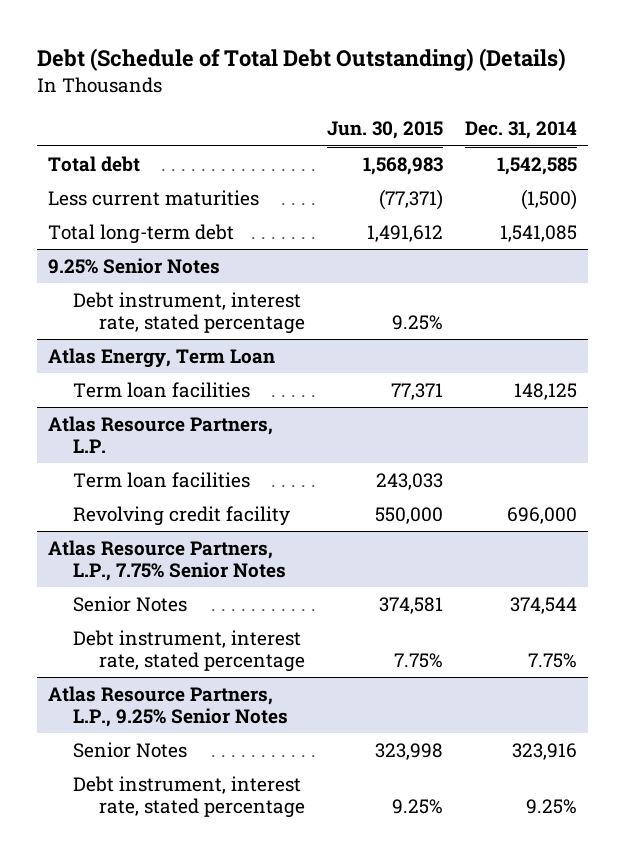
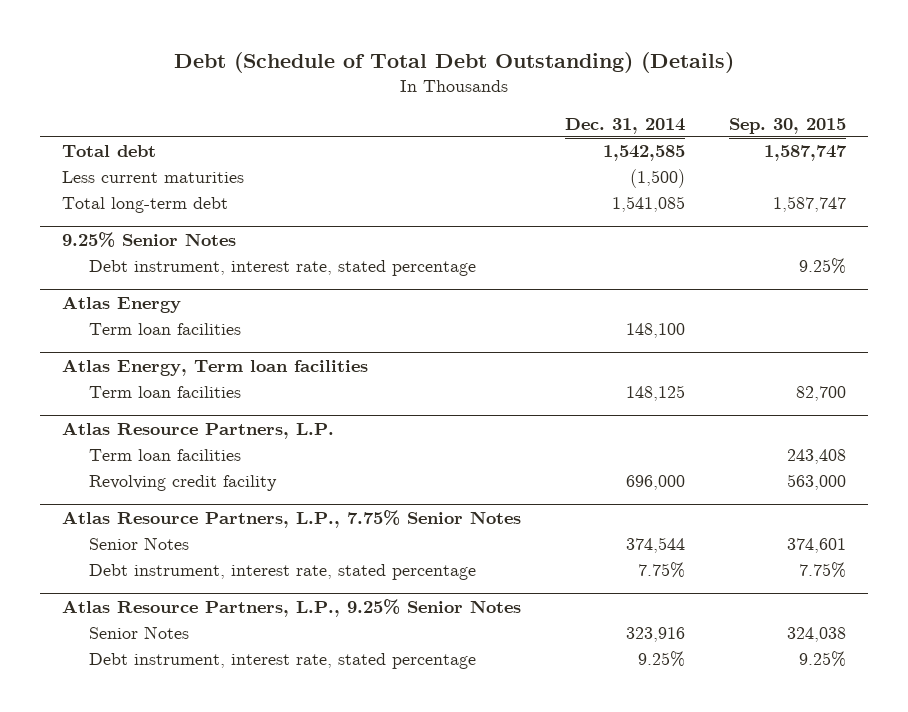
- | Jun. 30, 2015 | Dec. 31, 2014
+ | Dec. 31, 2014 | Sep. 30, 2015
- Atlas Energy, Term Loan
+ Atlas Energy
+ Term loan facilities | 148,100 |
+ Atlas Energy, Term loan facilities

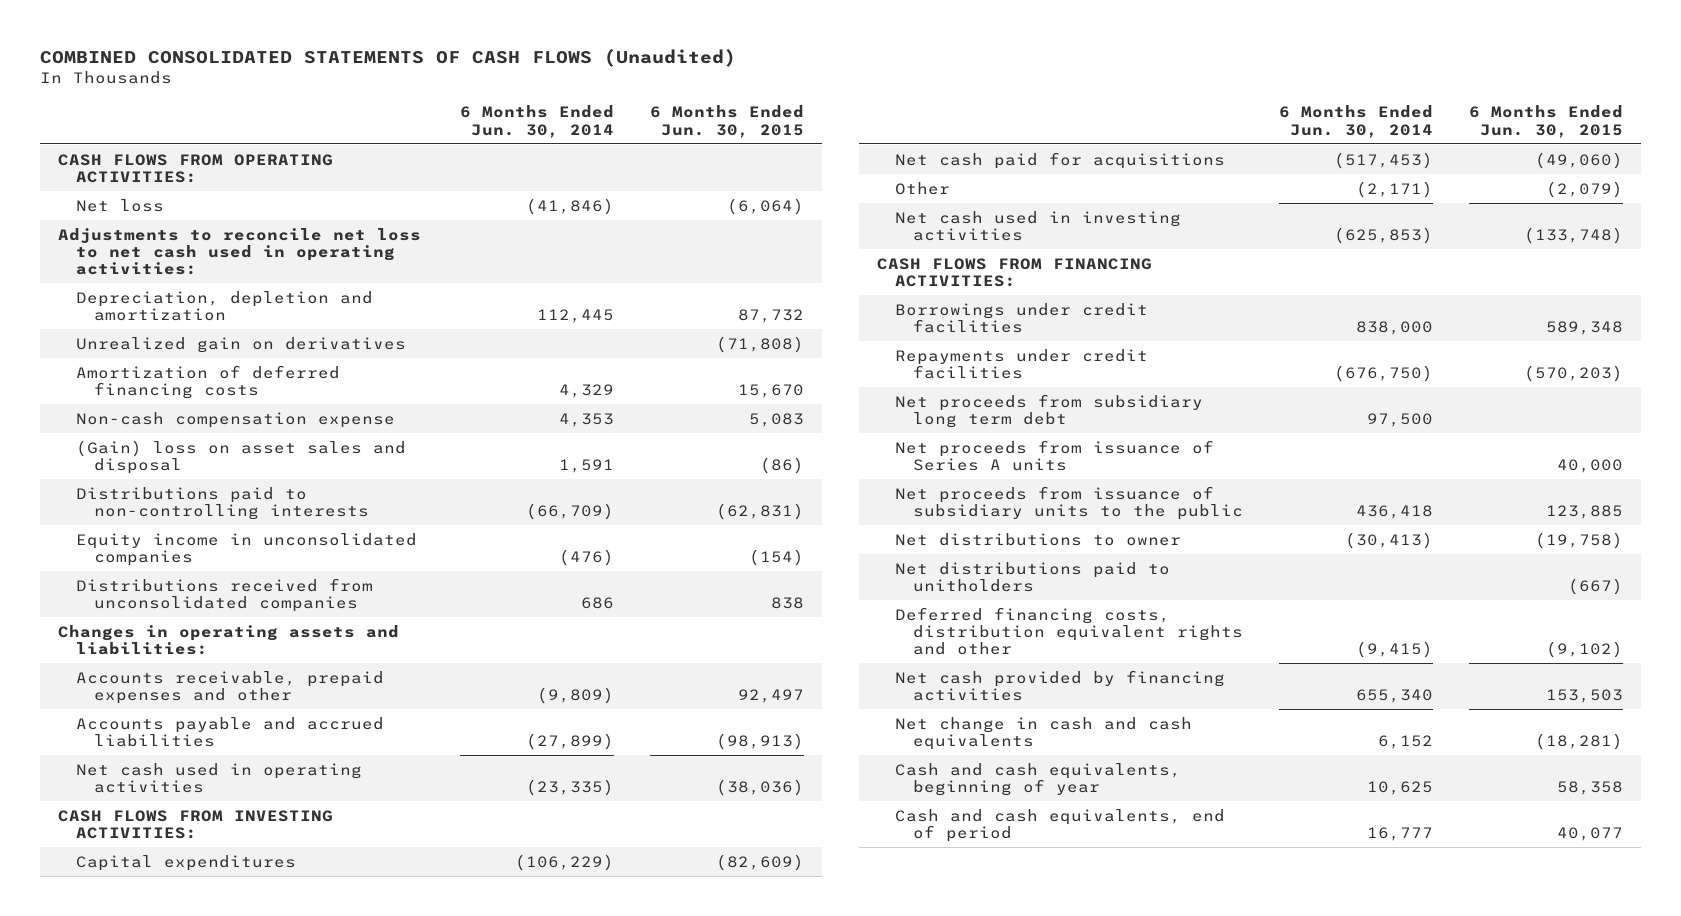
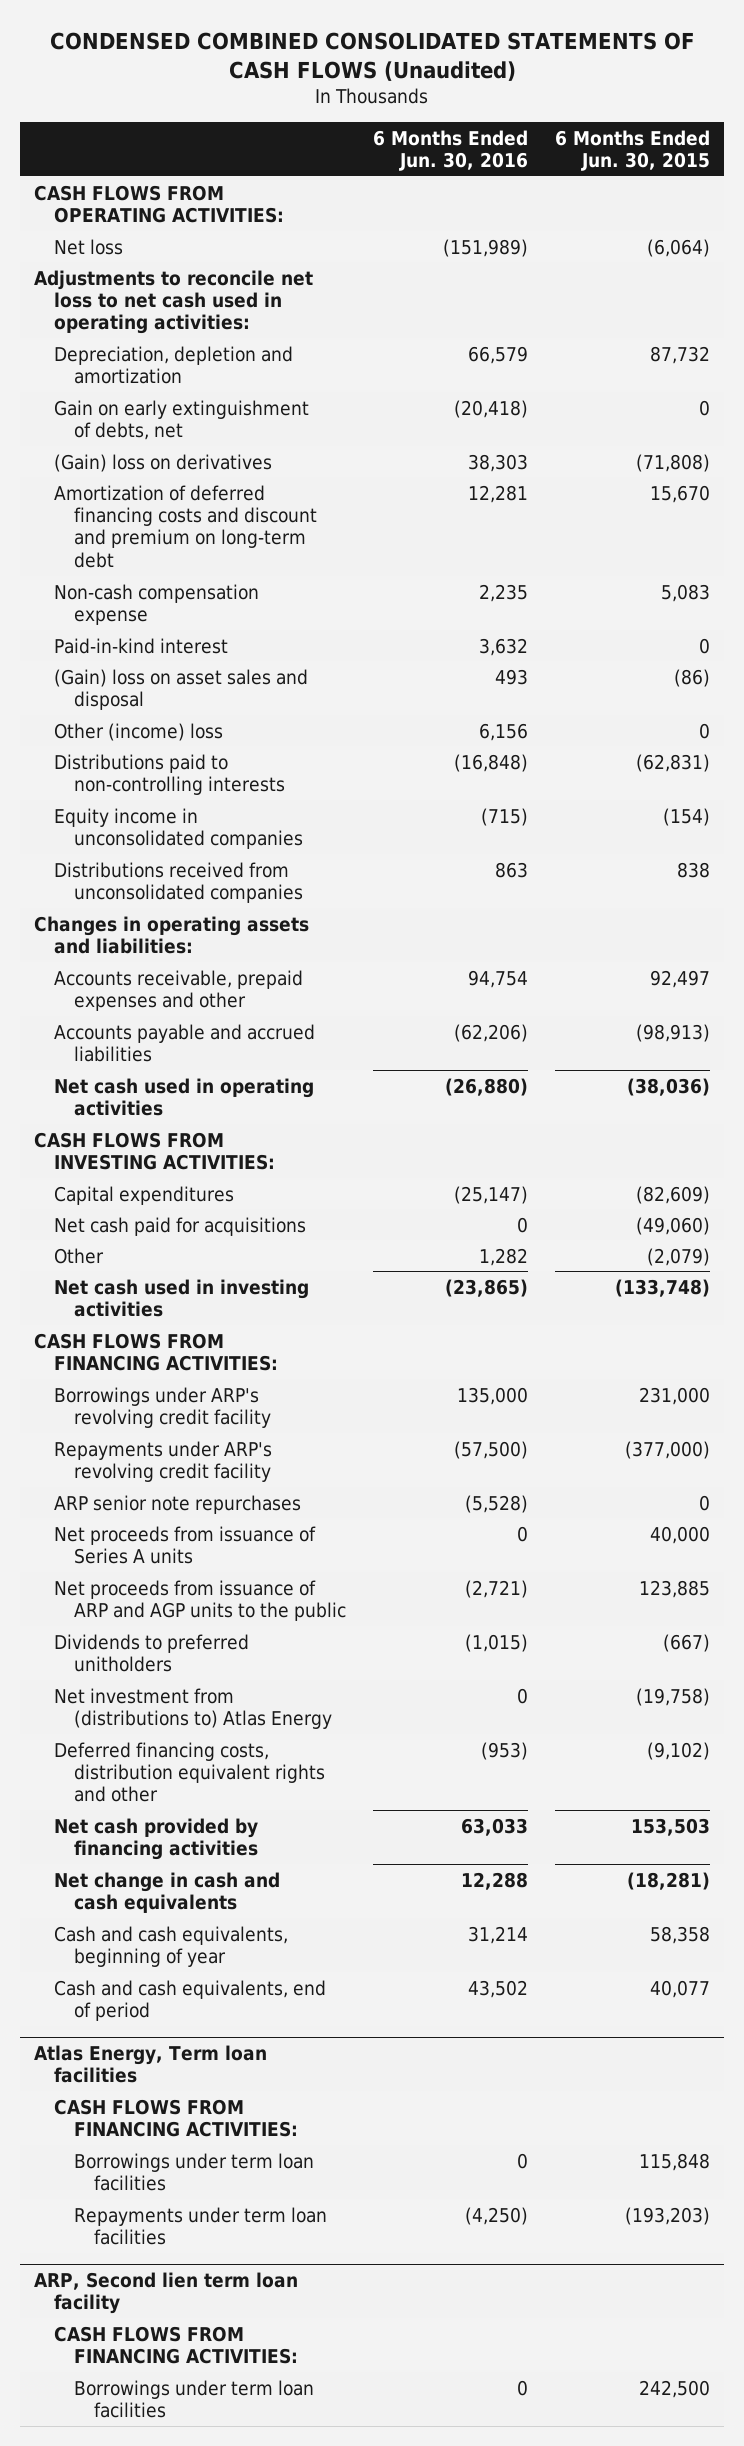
- COMBINED CONSOLIDATED STATEMENTS OF CASH FLOWS (Unaudited)
+ CONDENSED COMBINED CONSOLIDATED STATEMENTS OF CASH FLOWS (Unaudited)
- | 6 Months Ended Jun. 30, 2014 | 6 Months Ended Jun. 30, 2015
+ | 6 Months Ended Jun. 30, 2016 | 6 Months Ended Jun. 30, 2015
- Unrealized gain on derivatives | | (71,808)
- Amortization of deferred financing costs | 4,329 | 15,670
+ Gain on early extinguishment of debts, net | (20,418) | 0
+ (Gain) loss on derivatives | 38,303 | (71,808)
+ Amortization of deferred financing costs and discount and premium on long-term debt | 12,281 | 15,670
+ Paid-in-kind interest | 3,632 | 0
+ Other (income) loss | 6,156 | 0
- Borrowings under credit facilities | 838,000 | 589,348
- Repayments under credit facilities | (676,750) | (570,203)
- Net proceeds from subsidiary long term debt | 97,500 |
+ Borrowings under ARP's revolving credit facility | 135,000 | 231,000
+ Repayments under ARP's revolving credit facility | (57,500) | (377,000)
+ ARP senior note repurchases | (5,528) | 0
- Net proceeds from issuance of subsidiary units to the public | 436,418 | 123,885
- Net distributions to owner | (30,413) | (19,758)
- Net distributions paid to unitholders | | (667)
+ Net proceeds from issuance of ARP and AGP units to the public | (2,721) | 123,885
+ Dividends to preferred unitholders | (1,015) | (667)
+ Net investment from (distributions to) Atlas Energy | 0 | (19,758)
+ Atlas Energy, Term loan facilities
+ CASH FLOWS FROM FINANCING ACTIVITIES:
+ Borrowings under term loan facilities | 0 | 115,848
+ Repayments under term loan facilities | (4,250) | (193,203)
+ ARP, Second lien term loan facility
+ CASH FLOWS FROM FINANCING ACTIVITIES:
+ Borrowings under term loan facilities | 0 | 242,500

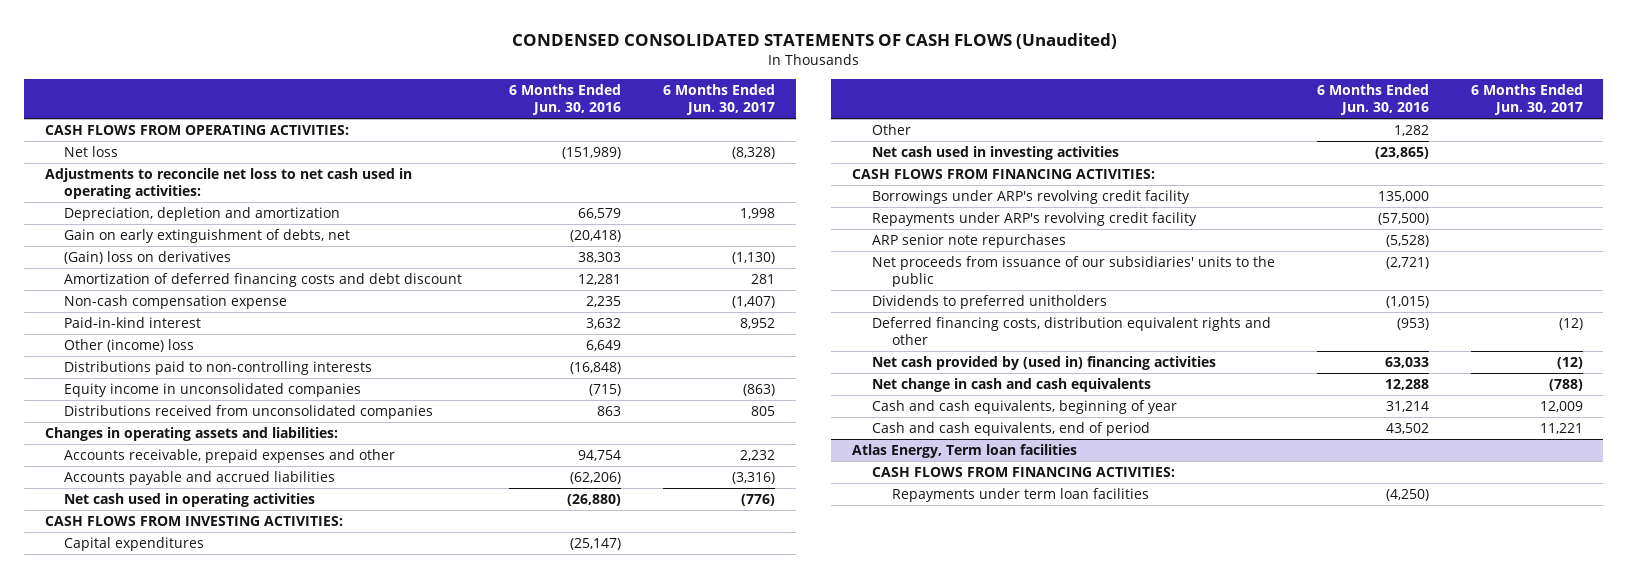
- CONDENSED COMBINED CONSOLIDATED STATEMENTS OF CASH FLOWS (Unaudited)
+ CONDENSED CONSOLIDATED STATEMENTS OF CASH FLOWS (Unaudited)
- | 6 Months Ended Jun. 30, 2016 | 6 Months Ended Jun. 30, 2015
+ | 6 Months Ended Jun. 30, 2016 | 6 Months Ended Jun. 30, 2017
- Amortization of deferred financing costs and discount and premium on long-term debt | 12,281 | 15,670
+ Amortization of deferred financing costs and debt discount | 12,281 | 281
- (Gain) loss on asset sales and disposal | 493 | (86)
- Other (income) loss | 6,156 | 0
+ Other (income) loss | 6,649 |
- Net cash paid for acquisitions | 0 | (49,060)
- Net proceeds from issuance of Series A units | 0 | 40,000
- Net proceeds from issuance of ARP and AGP units to the public | (2,721) | 123,885
+ Net proceeds from issuance of our subsidiaries' units to the public | (2,721) |
- Net investment from (distributions to) Atlas Energy | 0 | (19,758)
- Net cash provided by financing activities | 63,033 | 153,503
+ Net cash provided by (used in) financing activities | 63,033 | (12)
@ Atlas Energy, Term loan facilities
- Borrowings under term loan facilities | 0 | 115,848
- ARP, Second lien term loan facility
- CASH FLOWS FROM FINANCING ACTIVITIES:
- Borrowings under term loan facilities | 0 | 242,500

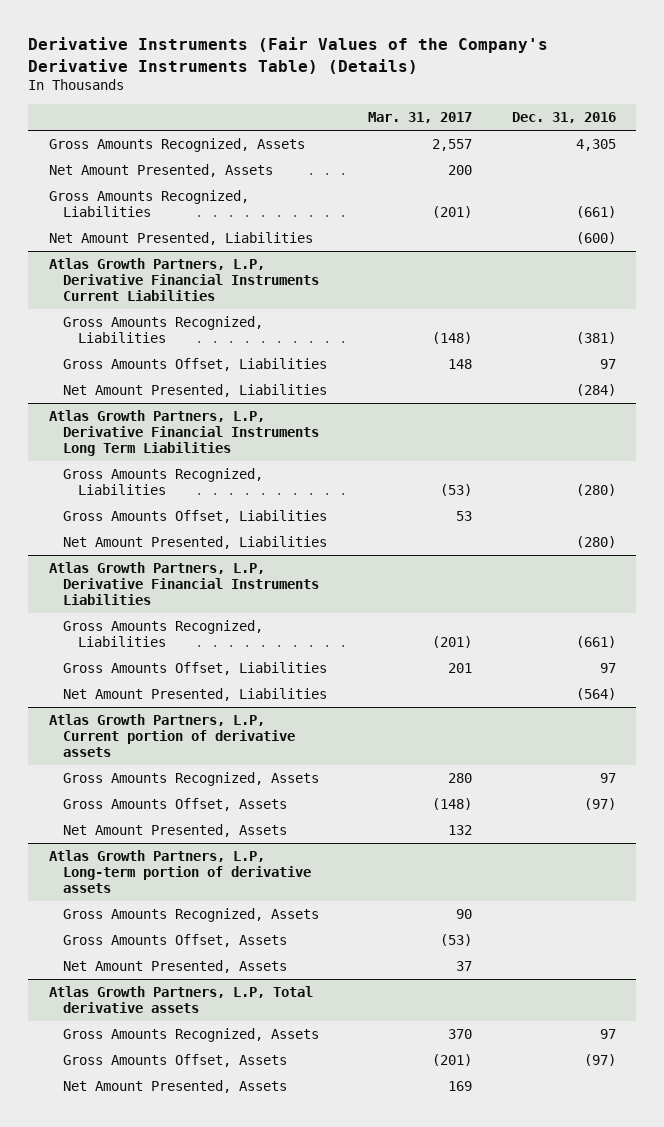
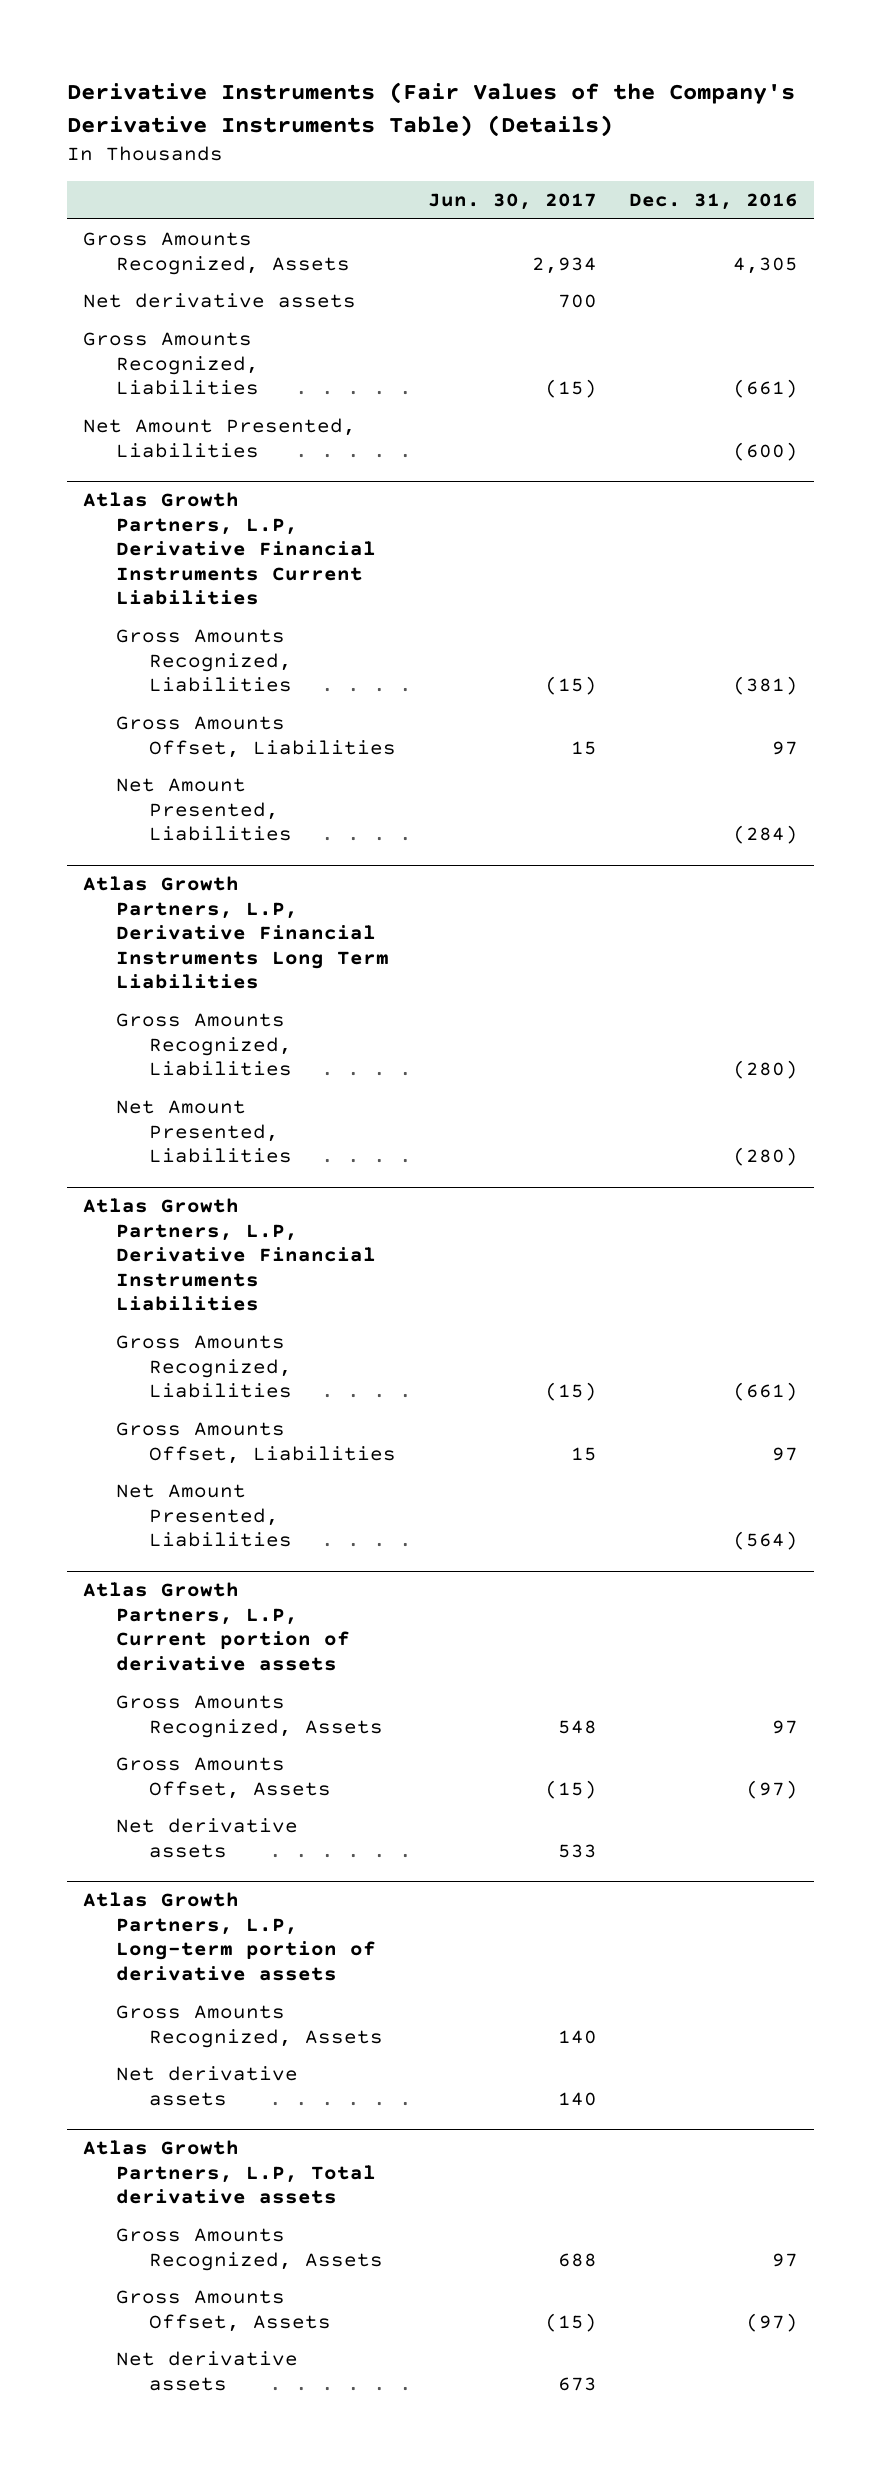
- | Mar. 31, 2017 | Dec. 31, 2016
+ | Jun. 30, 2017 | Dec. 31, 2016
- Net Amount Presented, Assets | 200 |
+ Net derivative assets | 700 |
@ Atlas Growth Partners, L.P, Derivative Financial Instruments Long Term Liabilities
- Gross Amounts Offset, Liabilities | 53 |
@ Atlas Growth Partners, L.P, Current portion of derivative assets
- Net Amount Presented, Assets | 132 |
+ Net derivative assets | 533 |
@ Atlas Growth Partners, L.P, Long-term portion of derivative assets
- Gross Amounts Offset, Assets | (53) |
- Net Amount Presented, Assets | 37 |
+ Net derivative assets | 140 |
@ Atlas Growth Partners, L.P, Total derivative assets
- Net Amount Presented, Assets | 169 |
+ Net derivative assets | 673 |

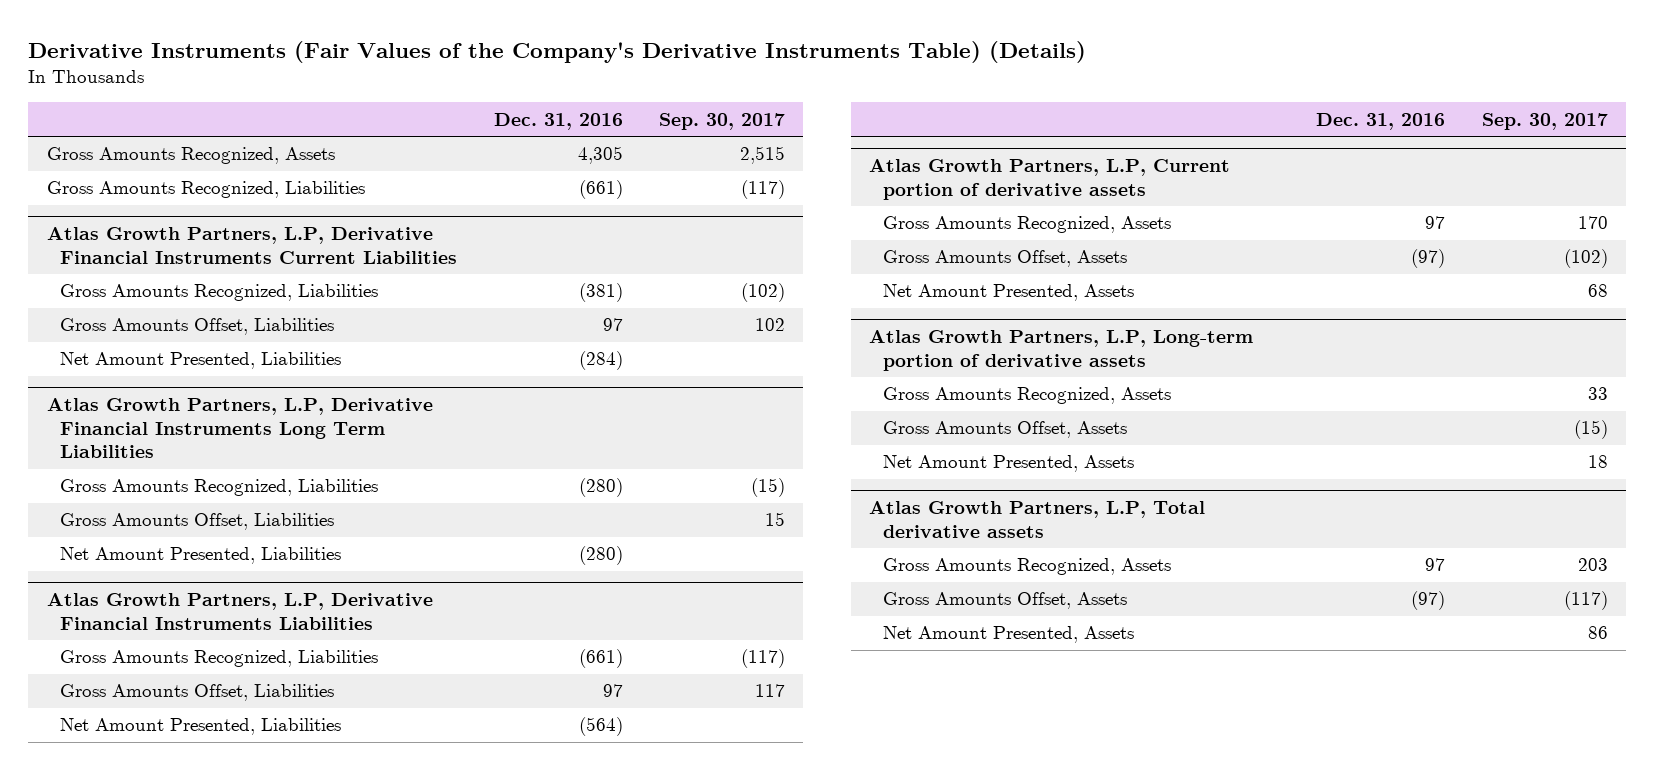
- | Jun. 30, 2017 | Dec. 31, 2016
+ | Dec. 31, 2016 | Sep. 30, 2017
- Net derivative assets | 700 |
- Net Amount Presented, Liabilities | | (600)
@ Atlas Growth Partners, L.P, Derivative Financial Instruments Long Term Liabilities
+ Gross Amounts Offset, Liabilities | | 15
@ Atlas Growth Partners, L.P, Current portion of derivative assets
- Net derivative assets | 533 |
+ Net Amount Presented, Assets | | 68
@ Atlas Growth Partners, L.P, Long-term portion of derivative assets
- Net derivative assets | 140 |
+ Gross Amounts Offset, Assets | | (15)
+ Net Amount Presented, Assets | | 18
@ Atlas Growth Partners, L.P, Total derivative assets
- Net derivative assets | 673 |
+ Net Amount Presented, Assets | | 86

